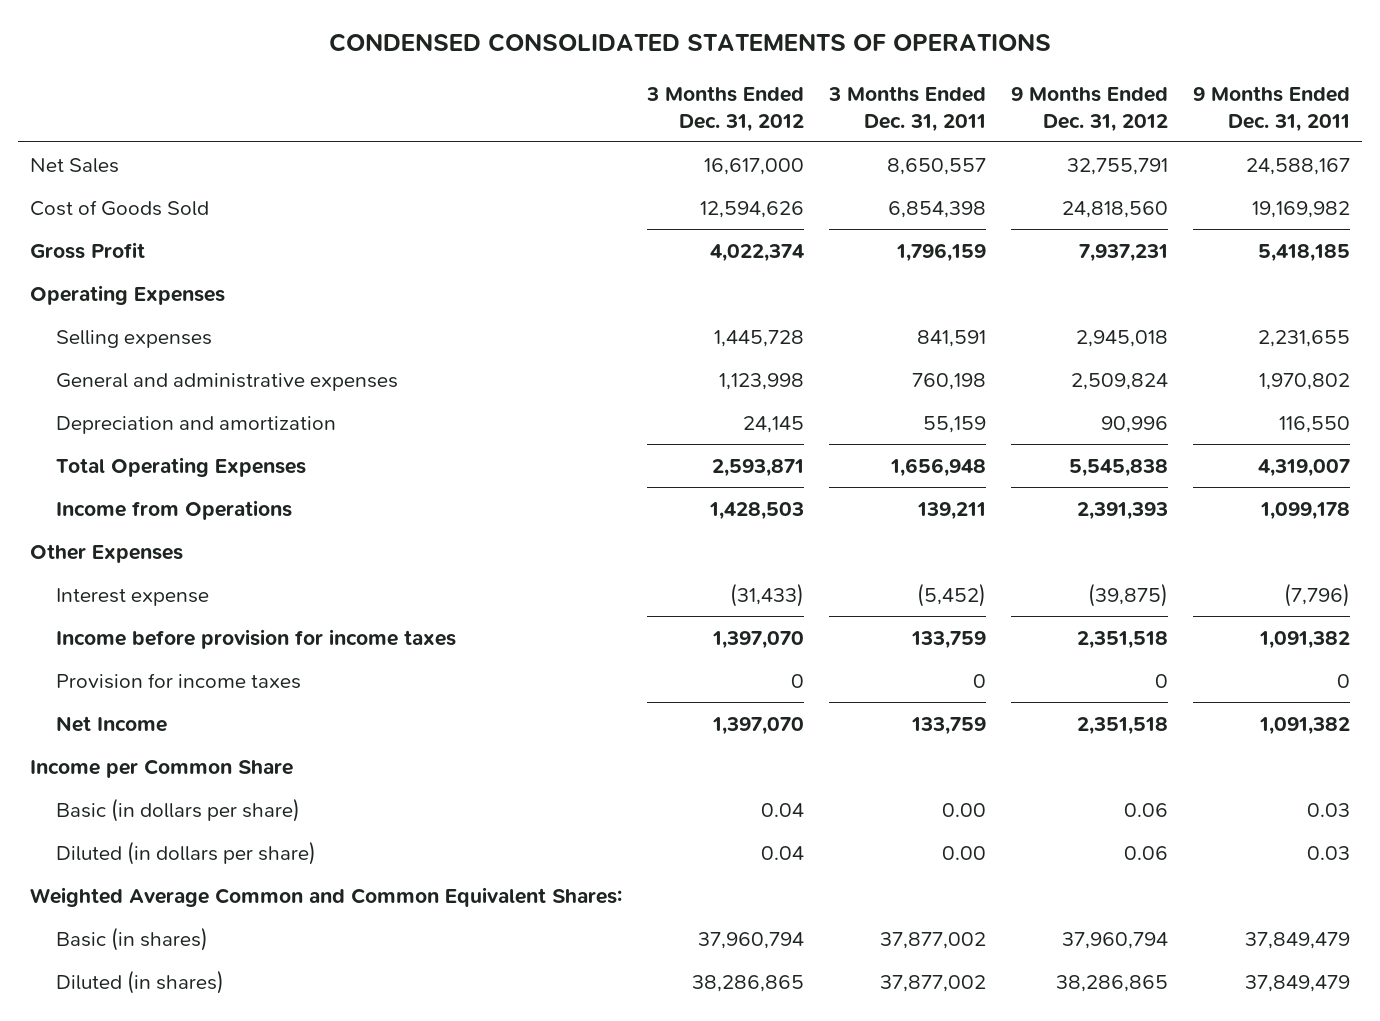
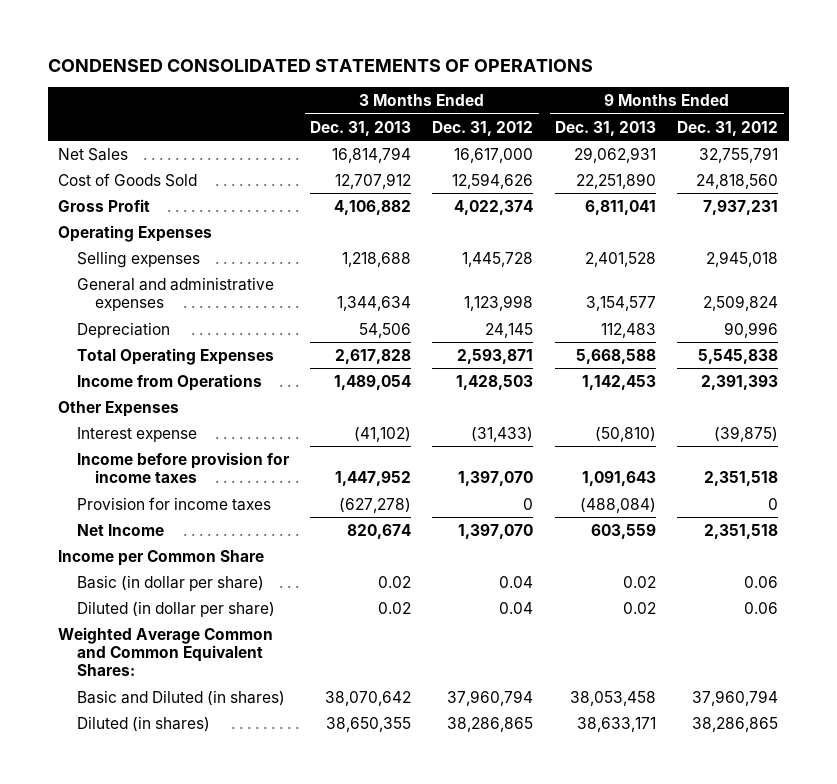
- | 3 Months Ended Dec. 31, 2012 | 3 Months Ended Dec. 31, 2011 | 9 Months Ended Dec. 31, 2012 | 9 Months Ended Dec. 31, 2011
+ | 3 Months Ended Dec. 31, 2013 | 3 Months Ended Dec. 31, 2012 | 9 Months Ended Dec. 31, 2013 | 9 Months Ended Dec. 31, 2012
- Depreciation and amortization | 24,145 | 55,159 | 90,996 | 116,550
+ Depreciation | 54,506 | 24,145 | 112,483 | 90,996
- Basic (in dollars per share) | 0.04 | 0.00 | 0.06 | 0.03
- Diluted (in dollars per share) | 0.04 | 0.00 | 0.06 | 0.03
+ Basic (in dollar per share) | 0.02 | 0.04 | 0.02 | 0.06
+ Diluted (in dollar per share) | 0.02 | 0.04 | 0.02 | 0.06
- Basic (in shares) | 37,960,794 | 37,877,002 | 37,960,794 | 37,849,479
+ Basic and Diluted (in shares) | 38,070,642 | 37,960,794 | 38,053,458 | 37,960,794

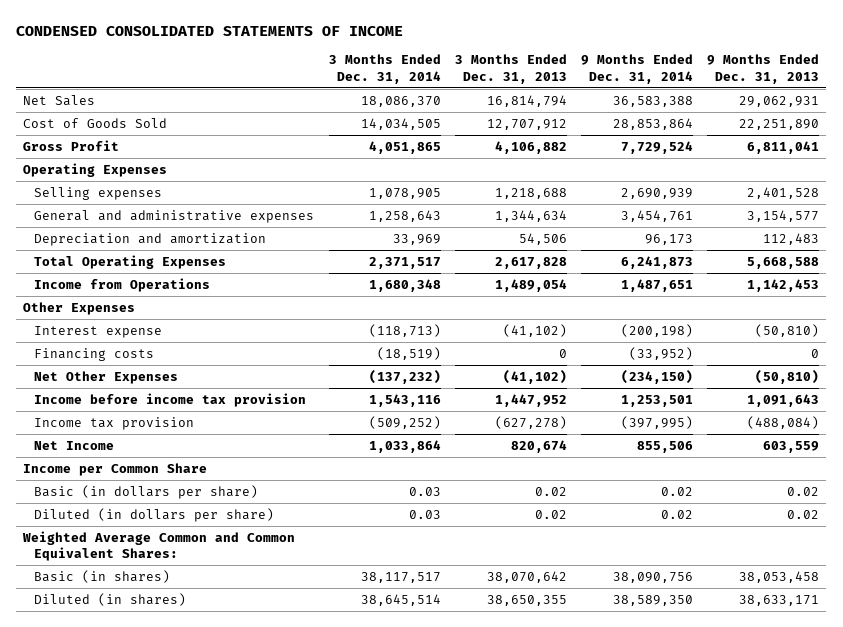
- CONDENSED CONSOLIDATED STATEMENTS OF OPERATIONS
+ CONDENSED CONSOLIDATED STATEMENTS OF INCOME
- | 3 Months Ended Dec. 31, 2013 | 3 Months Ended Dec. 31, 2012 | 9 Months Ended Dec. 31, 2013 | 9 Months Ended Dec. 31, 2012
+ | 3 Months Ended Dec. 31, 2014 | 3 Months Ended Dec. 31, 2013 | 9 Months Ended Dec. 31, 2014 | 9 Months Ended Dec. 31, 2013
- Depreciation | 54,506 | 24,145 | 112,483 | 90,996
+ Depreciation and amortization | 33,969 | 54,506 | 96,173 | 112,483
- Income before provision for income taxes | 1,447,952 | 1,397,070 | 1,091,643 | 2,351,518
- Provision for income taxes | (627,278) | 0 | (488,084) | 0
+ Financing costs | (18,519) | 0 | (33,952) | 0
+ Net Other Expenses | (137,232) | (41,102) | (234,150) | (50,810)
+ Income before income tax provision | 1,543,116 | 1,447,952 | 1,253,501 | 1,091,643
+ Income tax provision | (509,252) | (627,278) | (397,995) | (488,084)
- Basic (in dollar per share) | 0.02 | 0.04 | 0.02 | 0.06
- Diluted (in dollar per share) | 0.02 | 0.04 | 0.02 | 0.06
+ Basic (in dollars per share) | 0.03 | 0.02 | 0.02 | 0.02
+ Diluted (in dollars per share) | 0.03 | 0.02 | 0.02 | 0.02
- Basic and Diluted (in shares) | 38,070,642 | 37,960,794 | 38,053,458 | 37,960,794
+ Basic (in shares) | 38,117,517 | 38,070,642 | 38,090,756 | 38,053,458

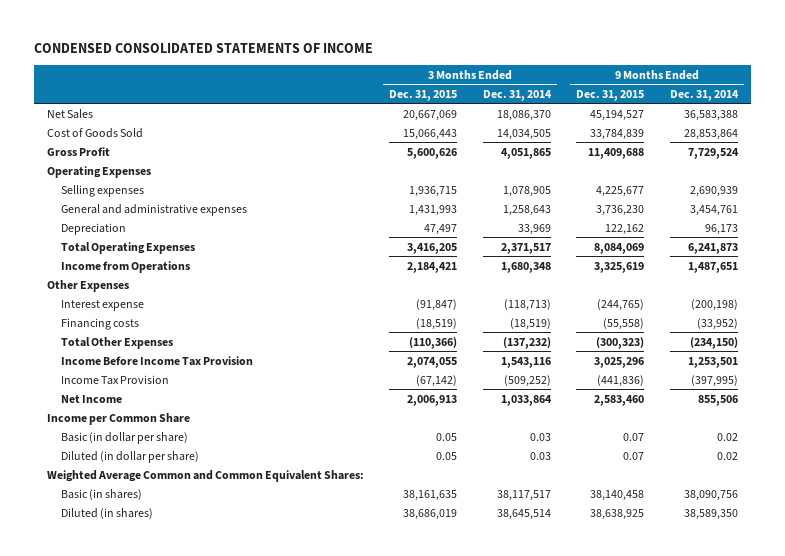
- | 3 Months Ended Dec. 31, 2014 | 3 Months Ended Dec. 31, 2013 | 9 Months Ended Dec. 31, 2014 | 9 Months Ended Dec. 31, 2013
+ | 3 Months Ended Dec. 31, 2015 | 3 Months Ended Dec. 31, 2014 | 9 Months Ended Dec. 31, 2015 | 9 Months Ended Dec. 31, 2014
- Depreciation and amortization | 33,969 | 54,506 | 96,173 | 112,483
+ Depreciation | 47,497 | 33,969 | 122,162 | 96,173
- Net Other Expenses | (137,232) | (41,102) | (234,150) | (50,810)
- Income before income tax provision | 1,543,116 | 1,447,952 | 1,253,501 | 1,091,643
- Income tax provision | (509,252) | (627,278) | (397,995) | (488,084)
+ Total Other Expenses | (110,366) | (137,232) | (300,323) | (234,150)
+ Income Before Income Tax Provision | 2,074,055 | 1,543,116 | 3,025,296 | 1,253,501
+ Income Tax Provision | (67,142) | (509,252) | (441,836) | (397,995)
- Basic (in dollars per share) | 0.03 | 0.02 | 0.02 | 0.02
- Diluted (in dollars per share) | 0.03 | 0.02 | 0.02 | 0.02
+ Basic (in dollar per share) | 0.05 | 0.03 | 0.07 | 0.02
+ Diluted (in dollar per share) | 0.05 | 0.03 | 0.07 | 0.02

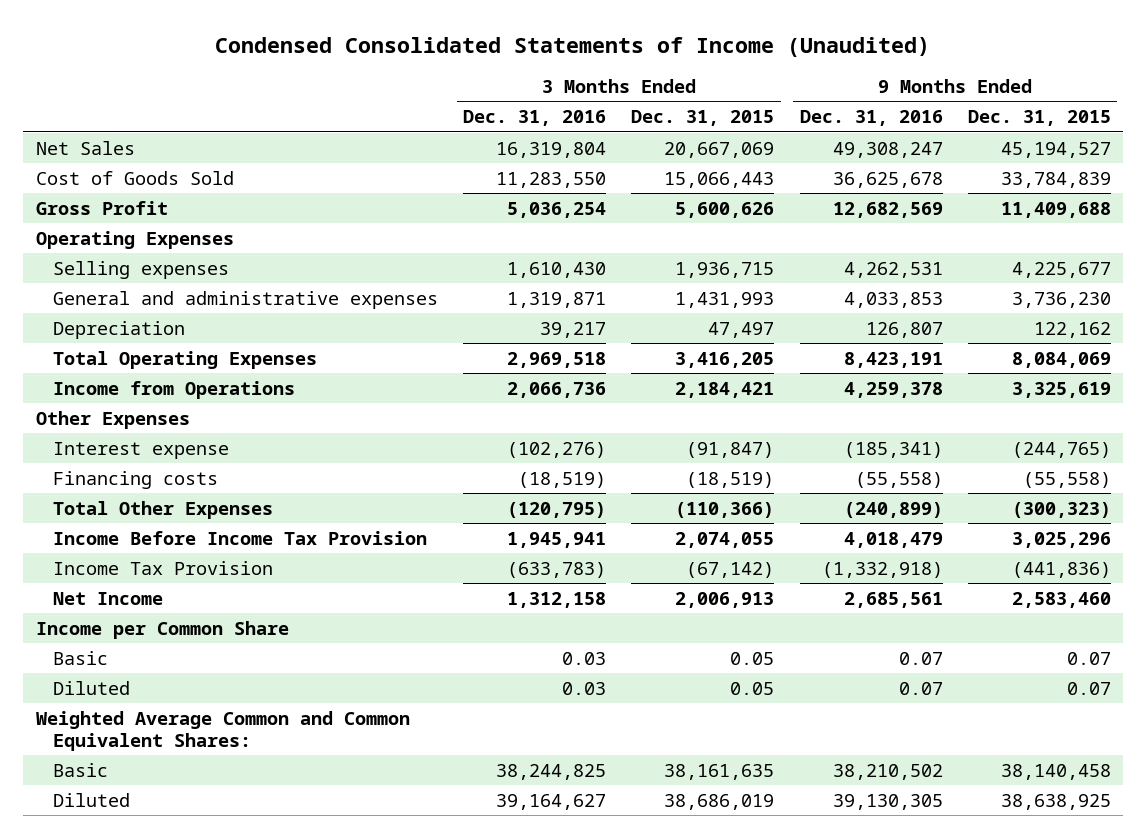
- CONDENSED CONSOLIDATED STATEMENTS OF INCOME
+ Condensed Consolidated Statements of Income (Unaudited)
- | 3 Months Ended Dec. 31, 2015 | 3 Months Ended Dec. 31, 2014 | 9 Months Ended Dec. 31, 2015 | 9 Months Ended Dec. 31, 2014
+ | 3 Months Ended Dec. 31, 2016 | 3 Months Ended Dec. 31, 2015 | 9 Months Ended Dec. 31, 2016 | 9 Months Ended Dec. 31, 2015
- Basic (in dollar per share) | 0.05 | 0.03 | 0.07 | 0.02
- Diluted (in dollar per share) | 0.05 | 0.03 | 0.07 | 0.02
+ Basic | 0.03 | 0.05 | 0.07 | 0.07
+ Diluted | 0.03 | 0.05 | 0.07 | 0.07
- Basic (in shares) | 38,161,635 | 38,117,517 | 38,140,458 | 38,090,756
- Diluted (in shares) | 38,686,019 | 38,645,514 | 38,638,925 | 38,589,350
+ Basic | 38,244,825 | 38,161,635 | 38,210,502 | 38,140,458
+ Diluted | 39,164,627 | 38,686,019 | 39,130,305 | 38,638,925

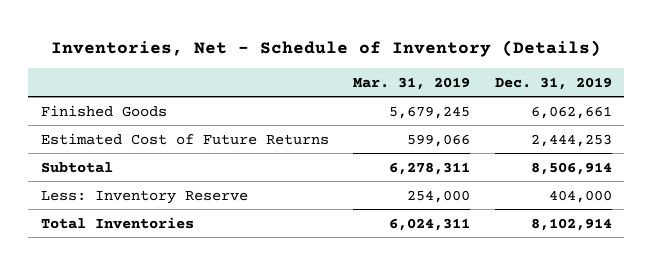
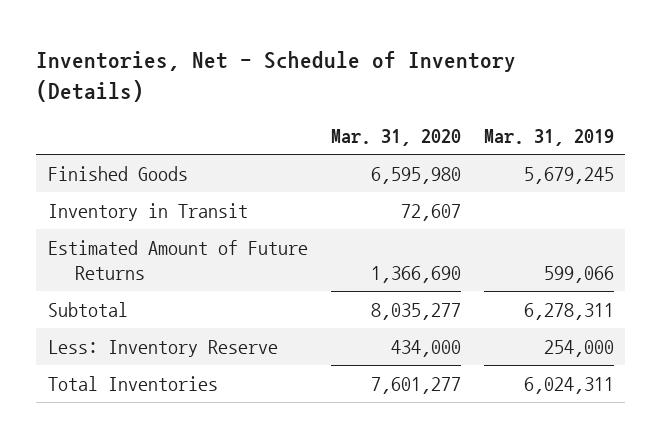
- | Mar. 31, 2019 | Dec. 31, 2019
+ | Mar. 31, 2020 | Mar. 31, 2019
- Estimated Cost of Future Returns | 599,066 | 2,444,253
+ Inventory in Transit | 72,607 |
+ Estimated Amount of Future Returns | 1,366,690 | 599,066

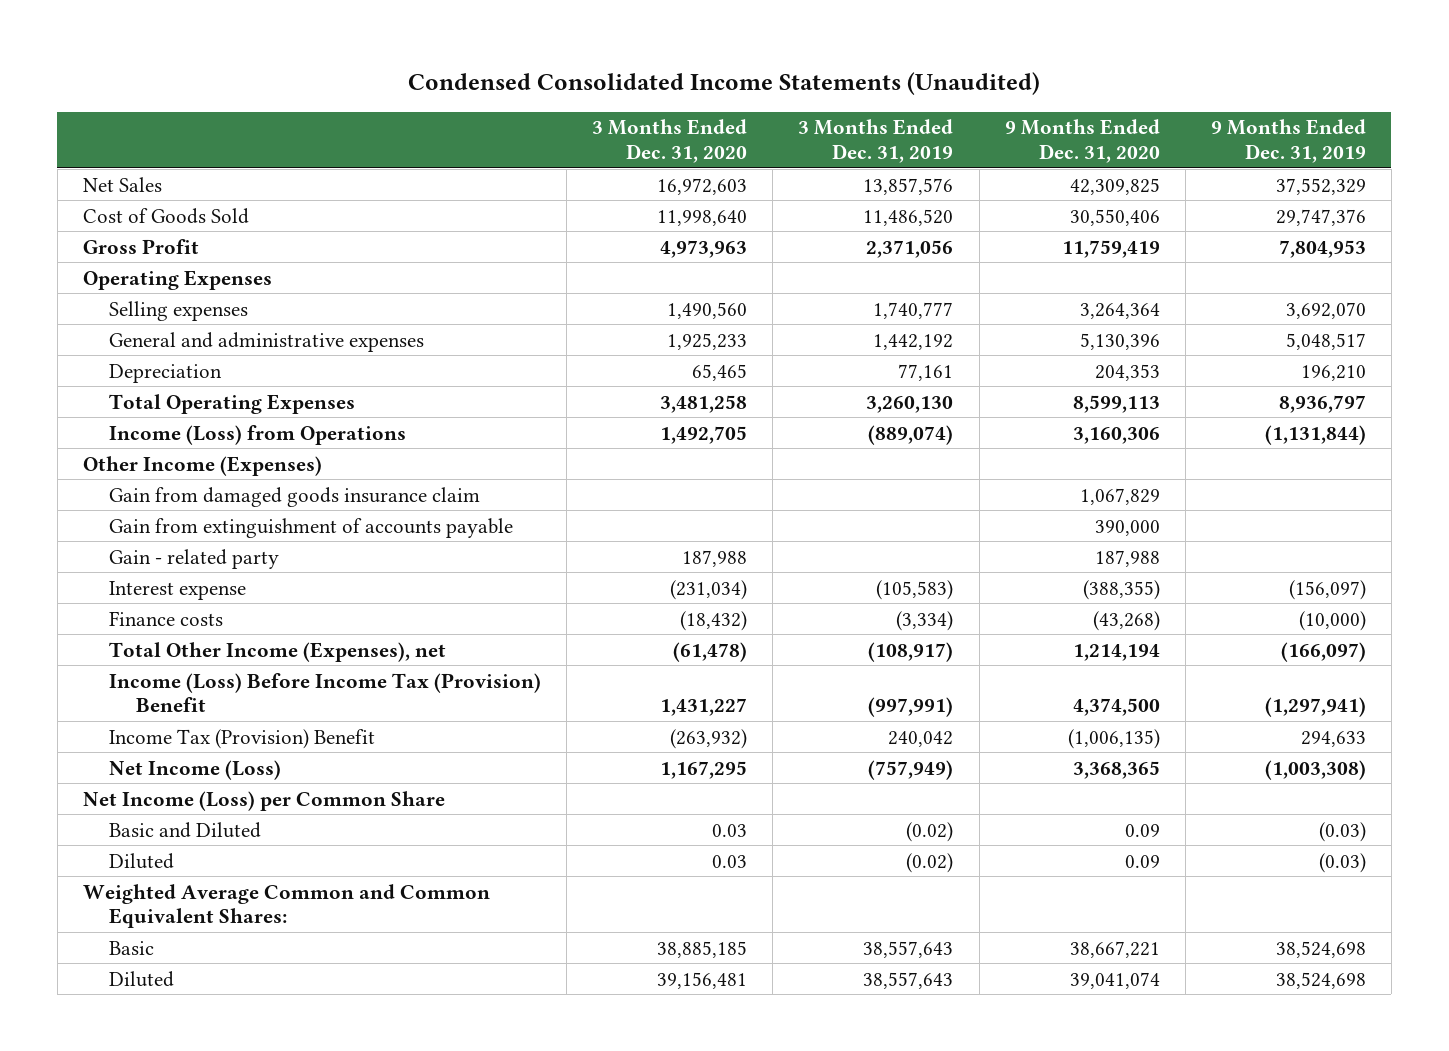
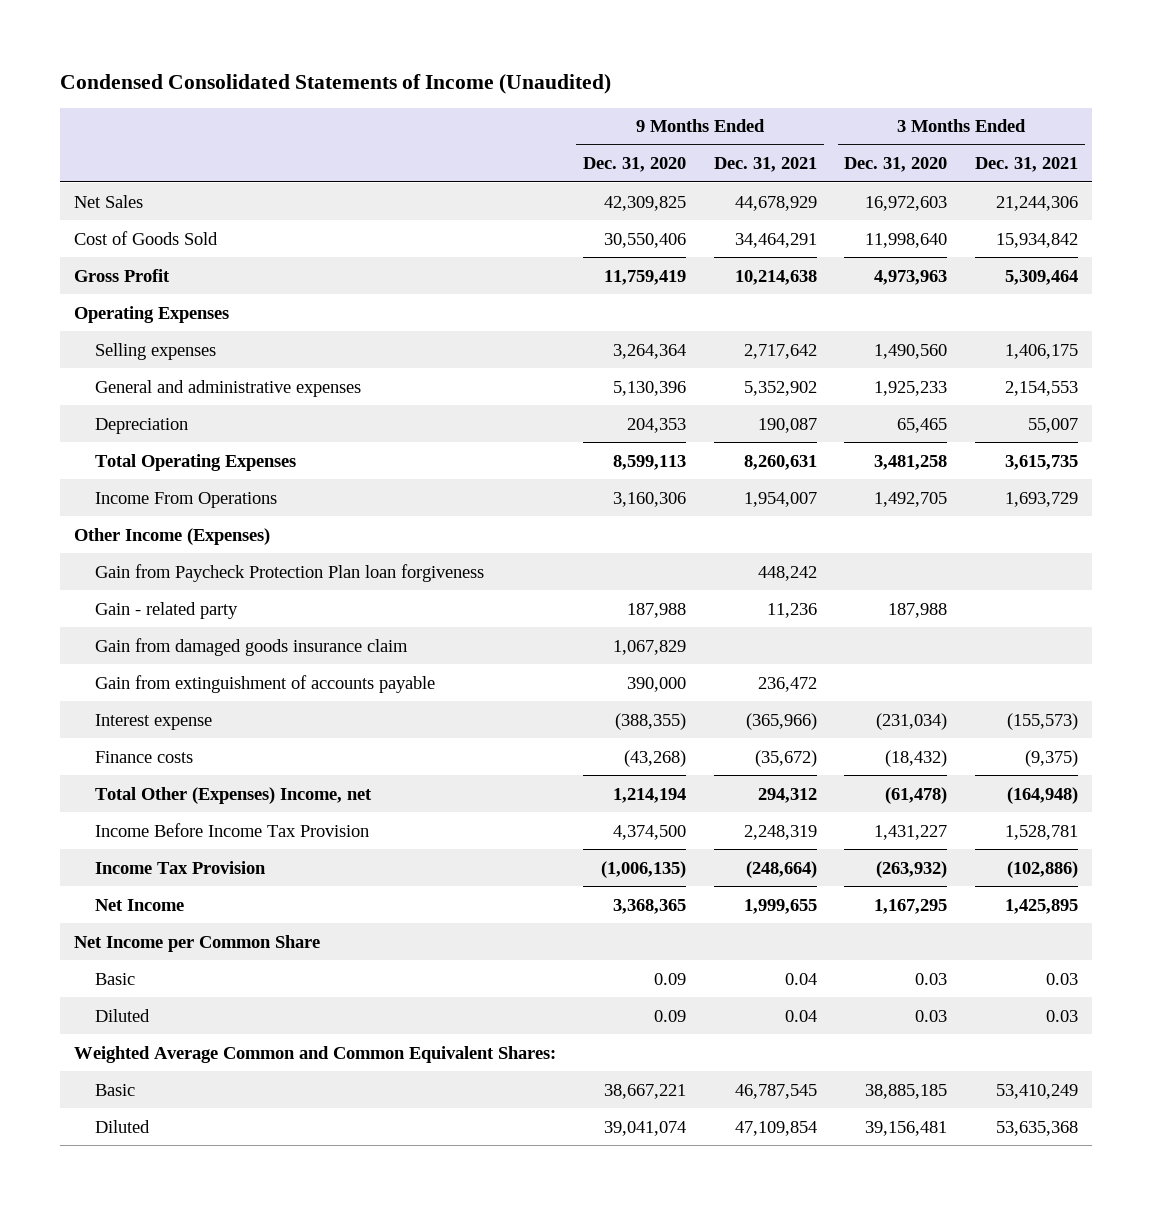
- Condensed Consolidated Income Statements (Unaudited)
+ Condensed Consolidated Statements of Income (Unaudited)
- | 3 Months Ended Dec. 31, 2020 | 3 Months Ended Dec. 31, 2019 | 9 Months Ended Dec. 31, 2020 | 9 Months Ended Dec. 31, 2019
+ | 9 Months Ended Dec. 31, 2020 | 9 Months Ended Dec. 31, 2021 | 3 Months Ended Dec. 31, 2020 | 3 Months Ended Dec. 31, 2021
- Income (Loss) from Operations | 1,492,705 | (889,074) | 3,160,306 | (1,131,844)
+ Income From Operations | 3,160,306 | 1,954,007 | 1,492,705 | 1,693,729
+ Gain from Paycheck Protection Plan loan forgiveness | | 448,242 | |
moved up: Gain - related party | 187,988 | 11,236 | 187,988 |
- Total Other Income (Expenses), net | (61,478) | (108,917) | 1,214,194 | (166,097)
- Income (Loss) Before Income Tax (Provision) Benefit | 1,431,227 | (997,991) | 4,374,500 | (1,297,941)
- Income Tax (Provision) Benefit | (263,932) | 240,042 | (1,006,135) | 294,633
- Net Income (Loss) | 1,167,295 | (757,949) | 3,368,365 | (1,003,308)
- Net Income (Loss) per Common Share
- Basic and Diluted | 0.03 | (0.02) | 0.09 | (0.03)
+ Total Other (Expenses) Income, net | 1,214,194 | 294,312 | (61,478) | (164,948)
+ Income Before Income Tax Provision | 4,374,500 | 2,248,319 | 1,431,227 | 1,528,781
+ Income Tax Provision | (1,006,135) | (248,664) | (263,932) | (102,886)
+ Net Income | 3,368,365 | 1,999,655 | 1,167,295 | 1,425,895
+ Net Income per Common Share
+ Basic | 0.09 | 0.04 | 0.03 | 0.03

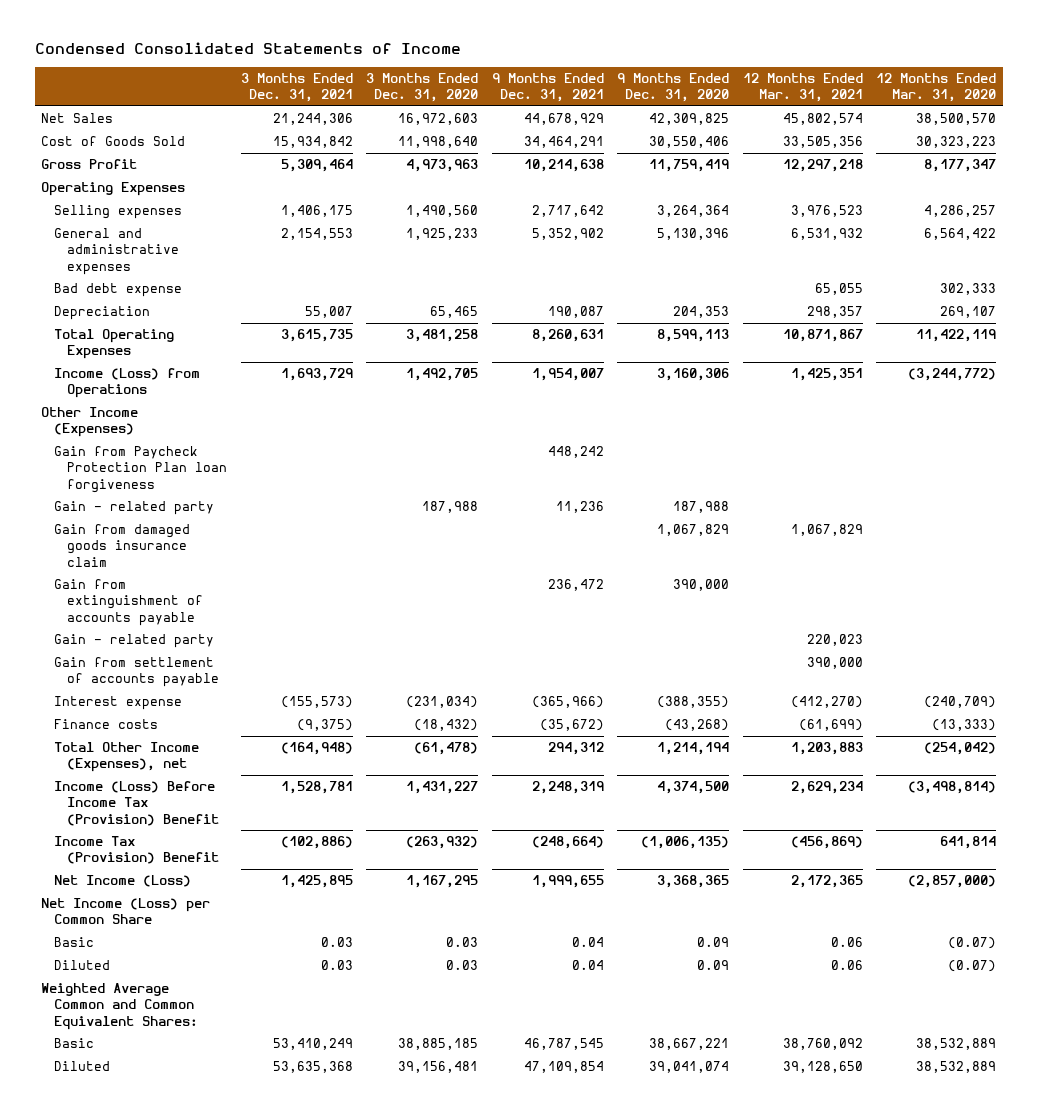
- Condensed Consolidated Statements of Income (Unaudited)
+ Condensed Consolidated Statements of Income
- | 9 Months Ended Dec. 31, 2020 | 9 Months Ended Dec. 31, 2021 | 3 Months Ended Dec. 31, 2020 | 3 Months Ended Dec. 31, 2021
+ | 3 Months Ended Dec. 31, 2021 | 3 Months Ended Dec. 31, 2020 | 9 Months Ended Dec. 31, 2021 | 9 Months Ended Dec. 31, 2020 | 12 Months Ended Mar. 31, 2021 | 12 Months Ended Mar. 31, 2020
+ Bad debt expense | | | | | 65,055 | 302,333
- Income From Operations | 3,160,306 | 1,954,007 | 1,492,705 | 1,693,729
+ Income (Loss) from Operations | 1,693,729 | 1,492,705 | 1,954,007 | 3,160,306 | 1,425,351 | (3,244,772)
+ Gain - related party | | | | | 220,023 |
+ Gain from settlement of accounts payable | | | | | 390,000 |
- Total Other (Expenses) Income, net | 1,214,194 | 294,312 | (61,478) | (164,948)
- Income Before Income Tax Provision | 4,374,500 | 2,248,319 | 1,431,227 | 1,528,781
- Income Tax Provision | (1,006,135) | (248,664) | (263,932) | (102,886)
- Net Income | 3,368,365 | 1,999,655 | 1,167,295 | 1,425,895
- Net Income per Common Share
+ Total Other Income (Expenses), net | (164,948) | (61,478) | 294,312 | 1,214,194 | 1,203,883 | (254,042)
+ Income (Loss) Before Income Tax (Provision) Benefit | 1,528,781 | 1,431,227 | 2,248,319 | 4,374,500 | 2,629,234 | (3,498,814)
+ Income Tax (Provision) Benefit | (102,886) | (263,932) | (248,664) | (1,006,135) | (456,869) | 641,814
+ Net Income (Loss) | 1,425,895 | 1,167,295 | 1,999,655 | 3,368,365 | 2,172,365 | (2,857,000)
+ Net Income (Loss) per Common Share

